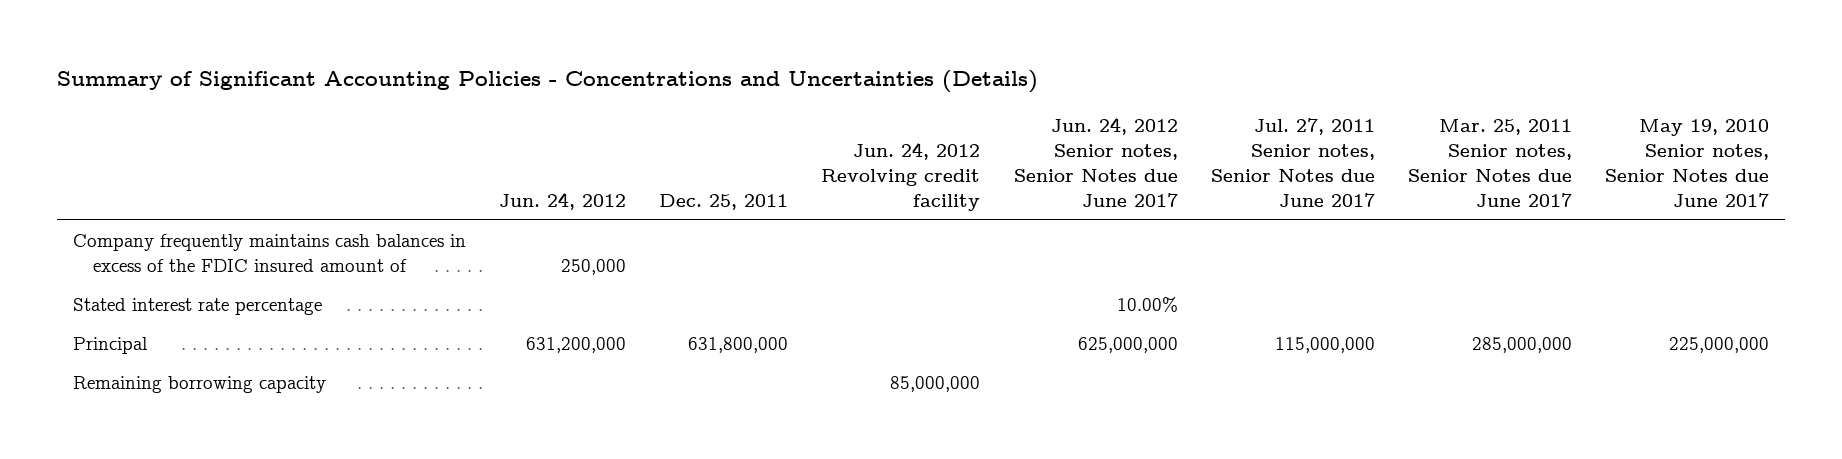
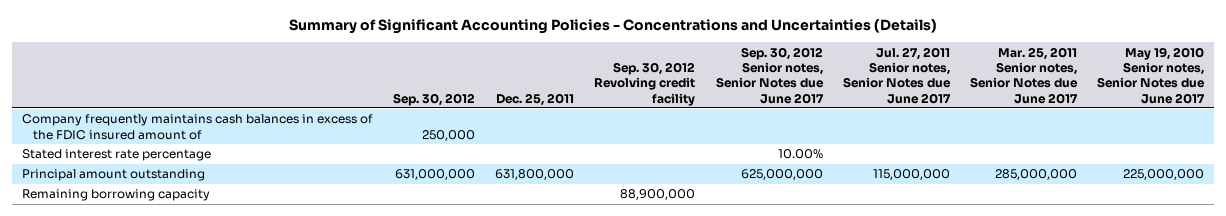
- | Jun. 24, 2012 | Dec. 25, 2011 | Jun. 24, 2012 Revolving credit facility | Jun. 24, 2012 Senior notes, Senior Notes due June 2017 | Jul. 27, 2011 Senior notes, Senior Notes due June 2017 | Mar. 25, 2011 Senior notes, Senior Notes due June 2017 | May 19, 2010 Senior notes, Senior Notes due June 2017
+ | Sep. 30, 2012 | Dec. 25, 2011 | Sep. 30, 2012 Revolving credit facility | Sep. 30, 2012 Senior notes, Senior Notes due June 2017 | Jul. 27, 2011 Senior notes, Senior Notes due June 2017 | Mar. 25, 2011 Senior notes, Senior Notes due June 2017 | May 19, 2010 Senior notes, Senior Notes due June 2017
- Principal | 631,200,000 | 631,800,000 | | 625,000,000 | 115,000,000 | 285,000,000 | 225,000,000
+ Principal amount outstanding | 631,000,000 | 631,800,000 | | 625,000,000 | 115,000,000 | 285,000,000 | 225,000,000

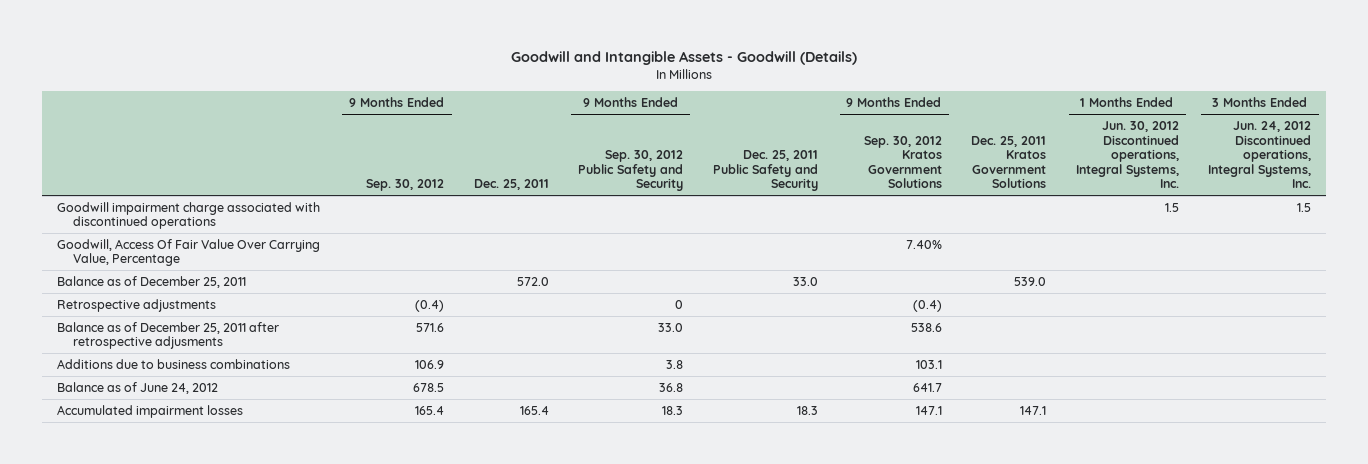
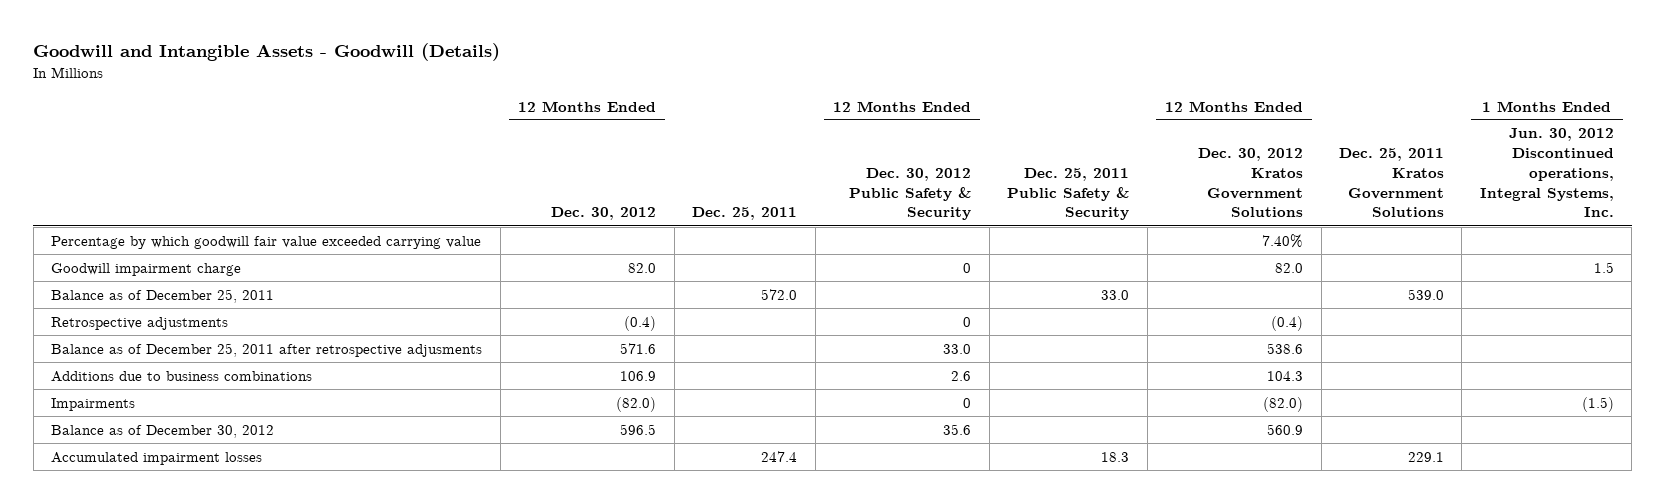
- | 9 Months Ended Sep. 30, 2012 | Dec. 25, 2011 | 9 Months Ended Sep. 30, 2012 Public Safety and Security | Dec. 25, 2011 Public Safety and Security | 9 Months Ended Sep. 30, 2012 Kratos Government Solutions | Dec. 25, 2011 Kratos Government Solutions | 1 Months Ended Jun. 30, 2012 Discontinued operations, Integral Systems, Inc. | 3 Months Ended Jun. 24, 2012 Discontinued operations, Integral Systems, Inc.
+ | 12 Months Ended Dec. 30, 2012 | Dec. 25, 2011 | 12 Months Ended Dec. 30, 2012 Public Safety & Security | Dec. 25, 2011 Public Safety & Security | 12 Months Ended Dec. 30, 2012 Kratos Government Solutions | Dec. 25, 2011 Kratos Government Solutions | 1 Months Ended Jun. 30, 2012 Discontinued operations, Integral Systems, Inc.
- Goodwill impairment charge associated with discontinued operations | | | | | | | 1.5 | 1.5
- Goodwill, Access Of Fair Value Over Carrying Value, Percentage | | | | | 7.40% | | |
+ Percentage by which goodwill fair value exceeded carrying value | | | | | 7.40% | |
+ Goodwill impairment charge | 82.0 | | 0 | | 82.0 | | 1.5
- Balance as of June 24, 2012 | 678.5 | | 36.8 | | 641.7 | | |
- Accumulated impairment losses | 165.4 | 165.4 | 18.3 | 18.3 | 147.1 | 147.1 | |
+ Impairments | (82.0) | | 0 | | (82.0) | | (1.5)
+ Balance as of December 30, 2012 | 596.5 | | 35.6 | | 560.9 | |
+ Accumulated impairment losses | | 247.4 | | 18.3 | | 229.1 |

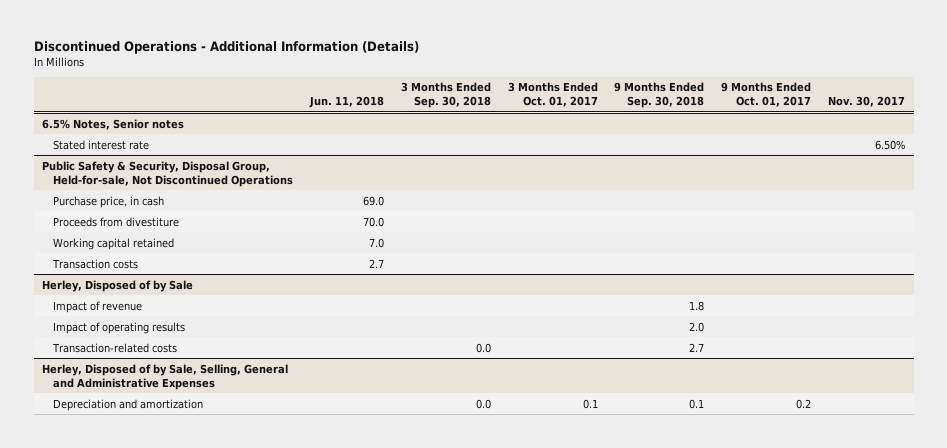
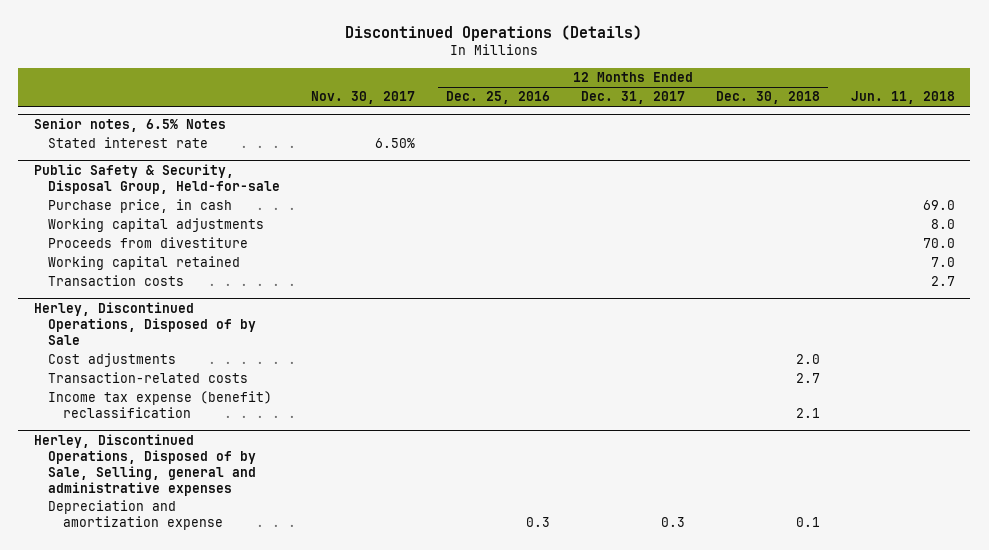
- Discontinued Operations - Additional Information (Details)
+ Discontinued Operations (Details)
- | Jun. 11, 2018 | 3 Months Ended Sep. 30, 2018 | 3 Months Ended Oct. 01, 2017 | 9 Months Ended Sep. 30, 2018 | 9 Months Ended Oct. 01, 2017 | Nov. 30, 2017
+ | Nov. 30, 2017 | 12 Months Ended Dec. 25, 2016 | 12 Months Ended Dec. 31, 2017 | 12 Months Ended Dec. 30, 2018 | Jun. 11, 2018
- 6.5% Notes, Senior notes
+ Senior notes, 6.5% Notes
- Public Safety & Security, Disposal Group, Held-for-sale, Not Discontinued Operations
+ Public Safety & Security, Disposal Group, Held-for-sale
+ Working capital adjustments | | | | | 8.0
- Herley, Disposed of by Sale
- Impact of revenue | | | | 1.8 | |
- Impact of operating results | | | | 2.0 | |
+ Herley, Discontinued Operations, Disposed of by Sale
+ Cost adjustments | | | | 2.0 |
- Herley, Disposed of by Sale, Selling, General and Administrative Expenses
- Depreciation and amortization | | 0.0 | 0.1 | 0.1 | 0.2 |
+ Income tax expense (benefit) reclassification | | | | 2.1 |
+ Herley, Discontinued Operations, Disposed of by Sale, Selling, general and administrative expenses
+ Depreciation and amortization expense | | 0.3 | 0.3 | 0.1 |

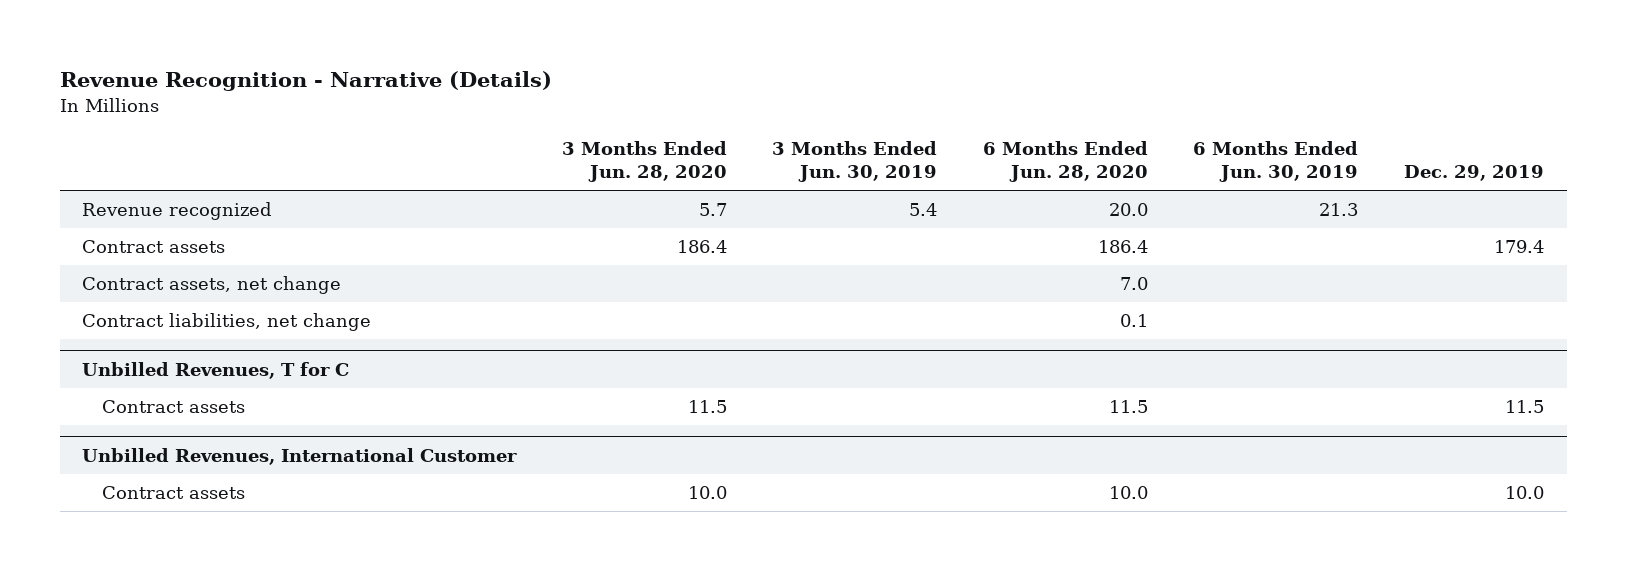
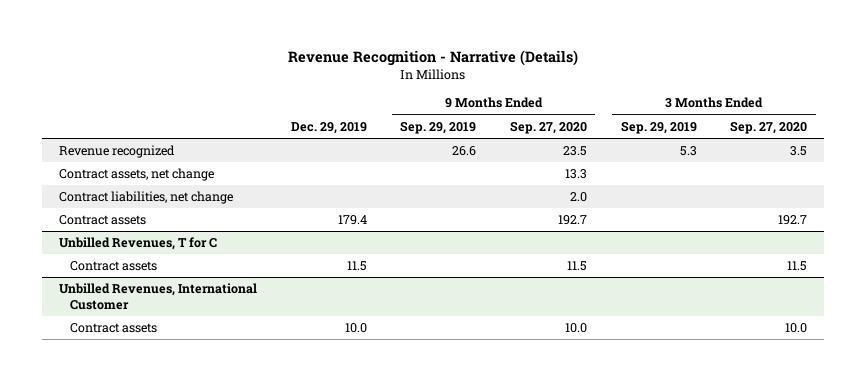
- | 3 Months Ended Jun. 28, 2020 | 3 Months Ended Jun. 30, 2019 | 6 Months Ended Jun. 28, 2020 | 6 Months Ended Jun. 30, 2019 | Dec. 29, 2019
+ | Dec. 29, 2019 | 9 Months Ended Sep. 29, 2019 | 9 Months Ended Sep. 27, 2020 | 3 Months Ended Sep. 29, 2019 | 3 Months Ended Sep. 27, 2020
moved down: Contract assets | 179.4 | | 192.7 | | 192.7

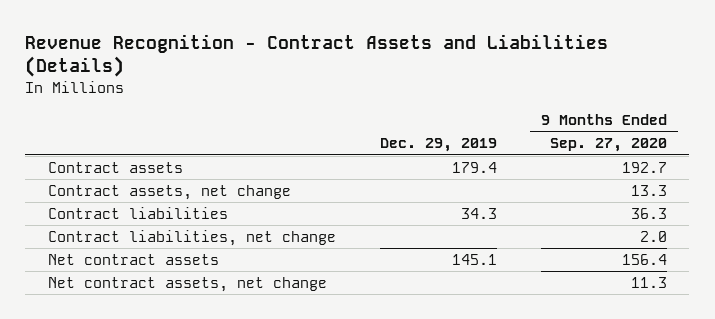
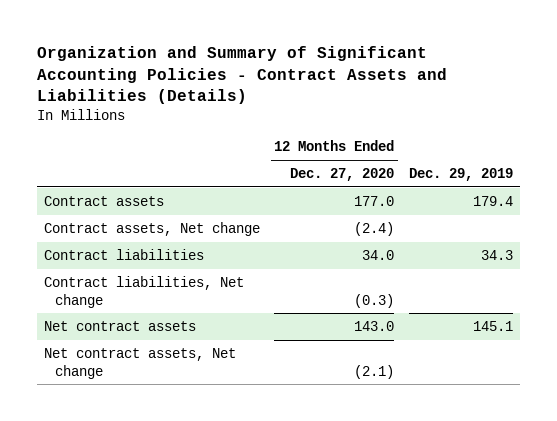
- Revenue Recognition - Contract Assets and Liabilities (Details)
+ Organization and Summary of Significant Accounting Policies - Contract Assets and Liabilities (Details)
- | Dec. 29, 2019 | 9 Months Ended Sep. 27, 2020
+ | 12 Months Ended Dec. 27, 2020 | Dec. 29, 2019
- Contract assets, net change | | 13.3
+ Contract assets, Net change | (2.4) |
- Contract liabilities, net change | | 2.0
+ Contract liabilities, Net change | (0.3) |
- Net contract assets, net change | | 11.3
+ Net contract assets, Net change | (2.1) |

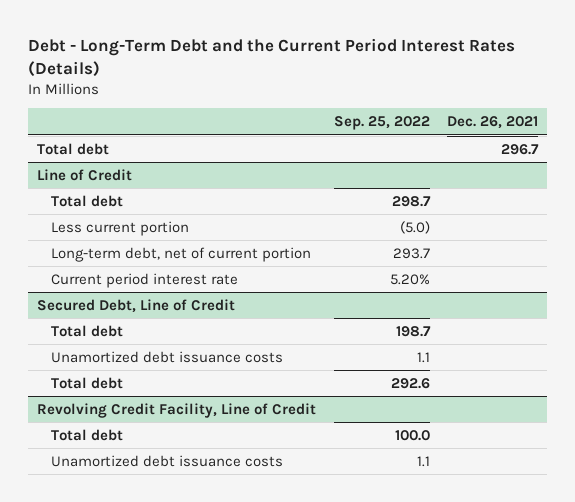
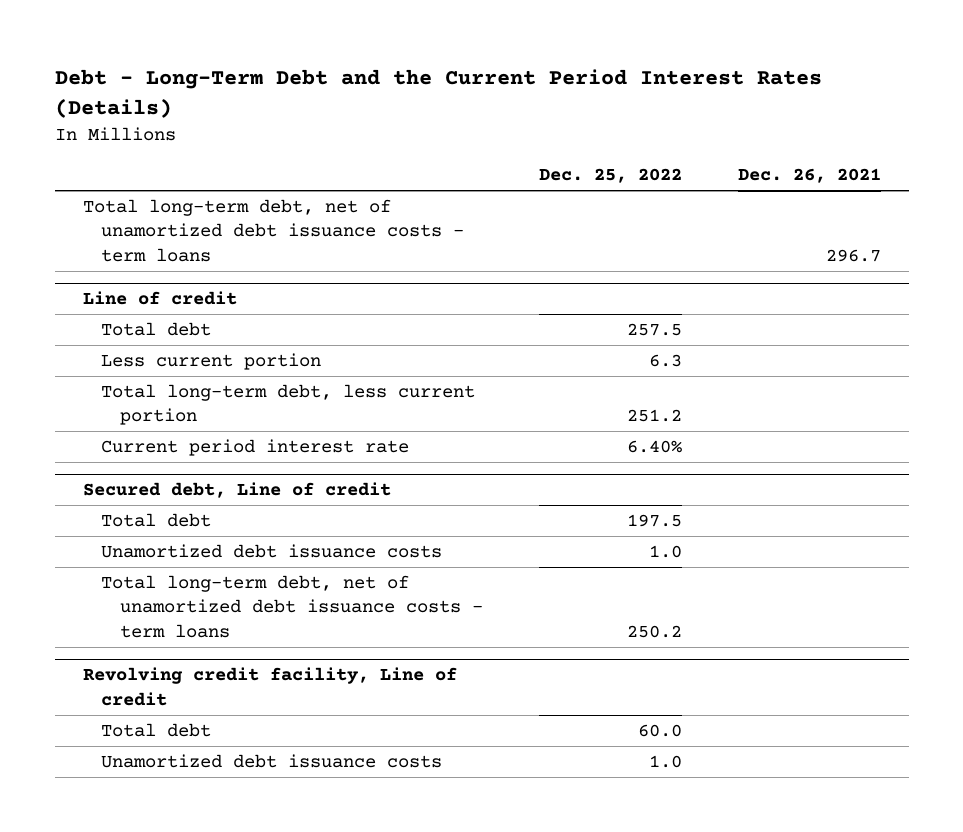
- | Sep. 25, 2022 | Dec. 26, 2021
+ | Dec. 25, 2022 | Dec. 26, 2021
- Total debt | | 296.7
- Line of Credit
+ Total long-term debt, net of unamortized debt issuance costs - term loans | | 296.7
+ Line of credit
- Long-term debt, net of current portion | 293.7 |
+ Total long-term debt, less current portion | 251.2 |
- Secured Debt, Line of Credit
+ Secured debt, Line of credit
- Total debt | 292.6 |
- Revolving Credit Facility, Line of Credit
+ Total long-term debt, net of unamortized debt issuance costs - term loans | 250.2 |
+ Revolving credit facility, Line of credit

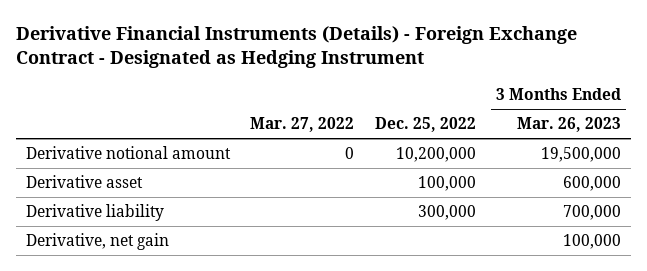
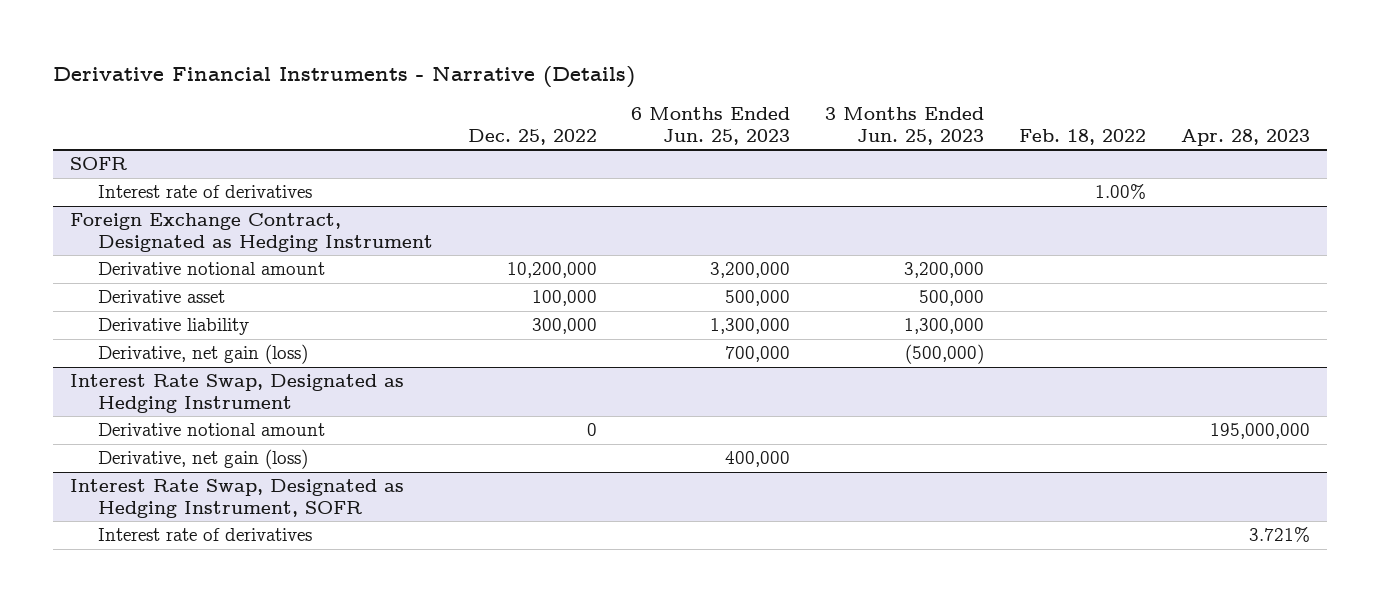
- Derivative Financial Instruments (Details) - Foreign Exchange Contract - Designated as Hedging Instrument
+ Derivative Financial Instruments - Narrative (Details)
- | Mar. 27, 2022 | Dec. 25, 2022 | 3 Months Ended Mar. 26, 2023
+ | Dec. 25, 2022 | 6 Months Ended Jun. 25, 2023 | 3 Months Ended Jun. 25, 2023 | Feb. 18, 2022 | Apr. 28, 2023
+ SOFR
+ Interest rate of derivatives | | | | 1.00% |
+ Foreign Exchange Contract, Designated as Hedging Instrument
- Derivative, net gain | | | 100,000
+ Derivative, net gain (loss) | | 700,000 | (500,000) | |
+ Interest Rate Swap, Designated as Hedging Instrument
+ Derivative notional amount | 0 | | | | 195,000,000
+ Derivative, net gain (loss) | | 400,000 | | |
+ Interest Rate Swap, Designated as Hedging Instrument, SOFR
+ Interest rate of derivatives | | | | | 3.721%

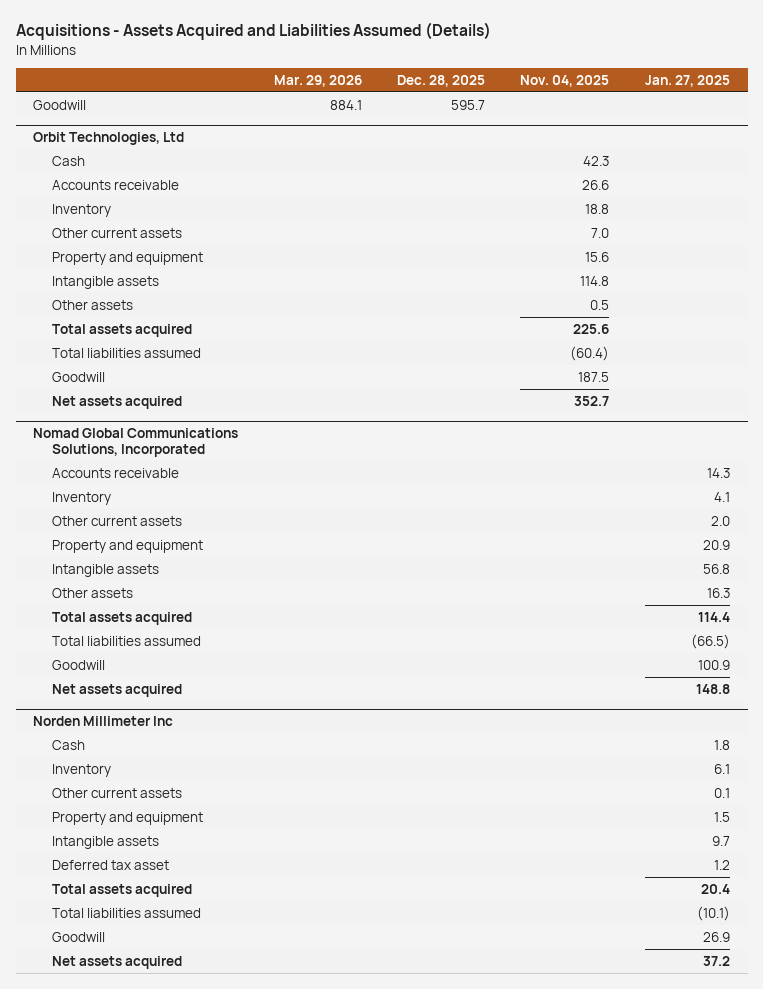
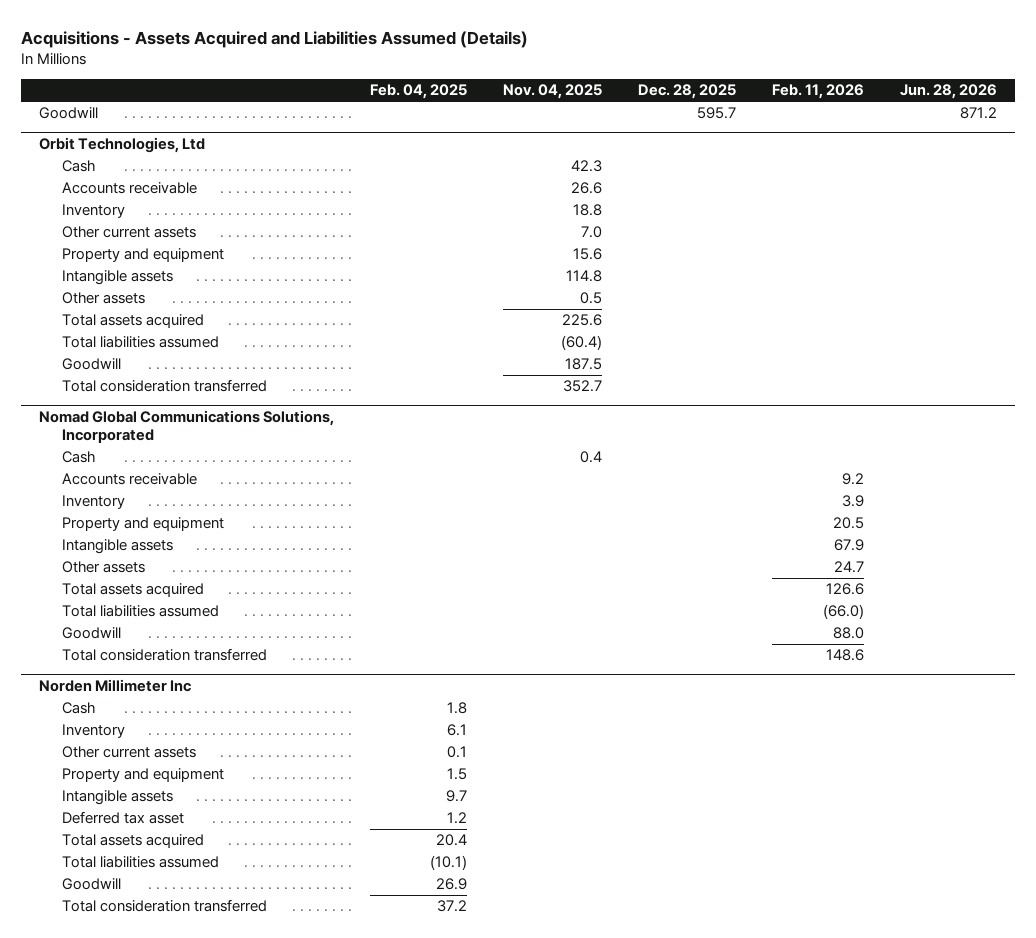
- | Mar. 29, 2026 | Dec. 28, 2025 | Nov. 04, 2025 | Jan. 27, 2025
+ | Feb. 04, 2025 | Nov. 04, 2025 | Dec. 28, 2025 | Feb. 11, 2026 | Jun. 28, 2026
@ Orbit Technologies, Ltd
- Net assets acquired | | | 352.7 |
+ Total consideration transferred | | 352.7 | | |
@ Nomad Global Communications Solutions, Incorporated
+ Cash | | 0.4 | | |
- Other current assets | | | | 2.0
- Net assets acquired | | | | 148.8
+ Total consideration transferred | | | | 148.6 |
@ Norden Millimeter Inc
- Net assets acquired | | | | 37.2
+ Total consideration transferred | 37.2 | | | |

